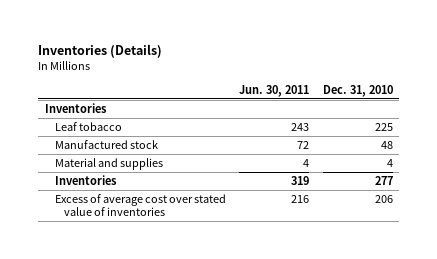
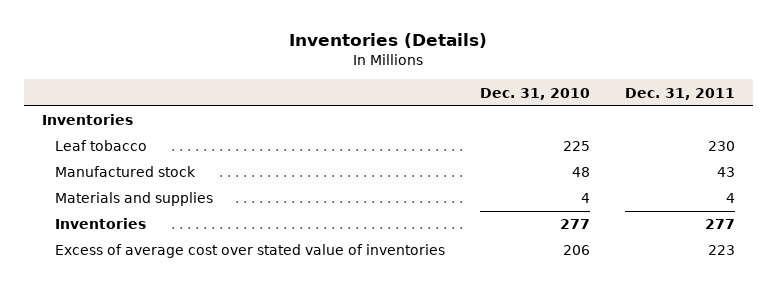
- | Jun. 30, 2011 | Dec. 31, 2010
+ | Dec. 31, 2010 | Dec. 31, 2011
- Material and supplies | 4 | 4
+ Materials and supplies | 4 | 4

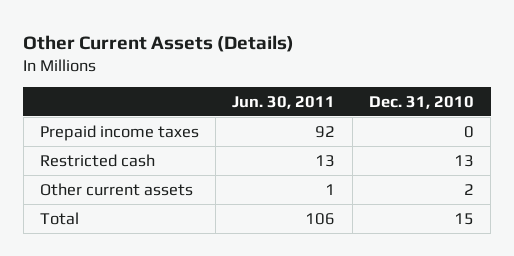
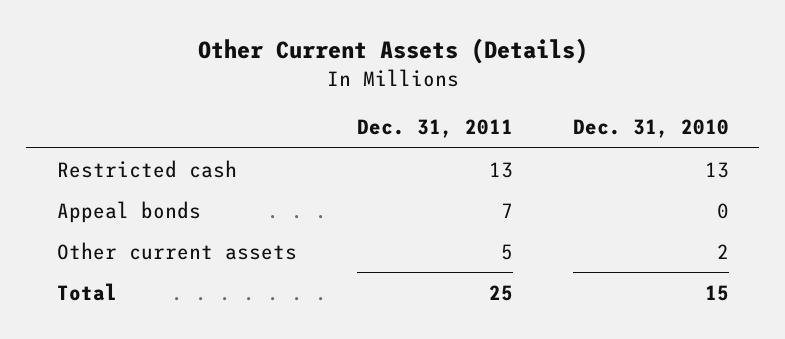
- | Jun. 30, 2011 | Dec. 31, 2010
+ | Dec. 31, 2011 | Dec. 31, 2010
- Prepaid income taxes | 92 | 0
+ Appeal bonds | 7 | 0

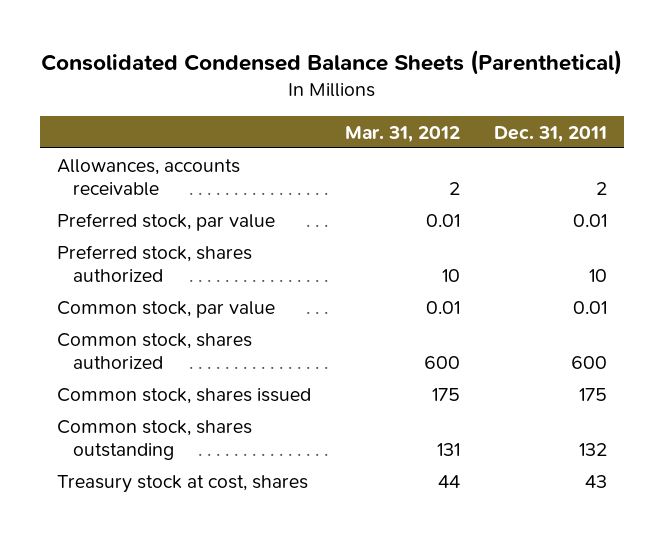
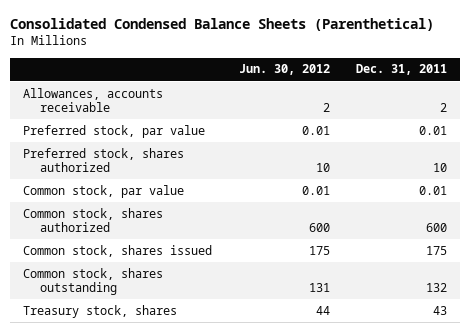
- | Mar. 31, 2012 | Dec. 31, 2011
+ | Jun. 30, 2012 | Dec. 31, 2011
- Treasury stock at cost, shares | 44 | 43
+ Treasury stock, shares | 44 | 43

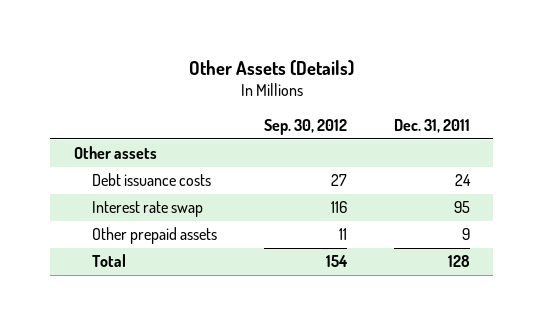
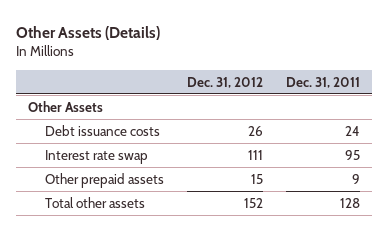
- | Sep. 30, 2012 | Dec. 31, 2011
+ | Dec. 31, 2012 | Dec. 31, 2011
- Other assets
+ Other Assets
- Total | 154 | 128
+ Total other assets | 152 | 128

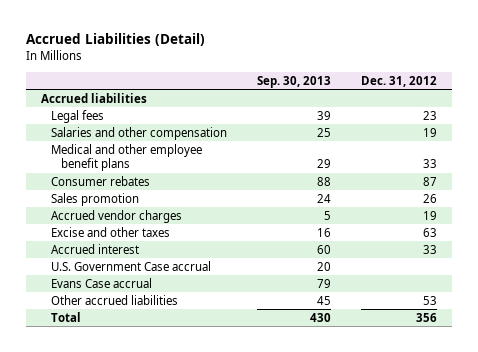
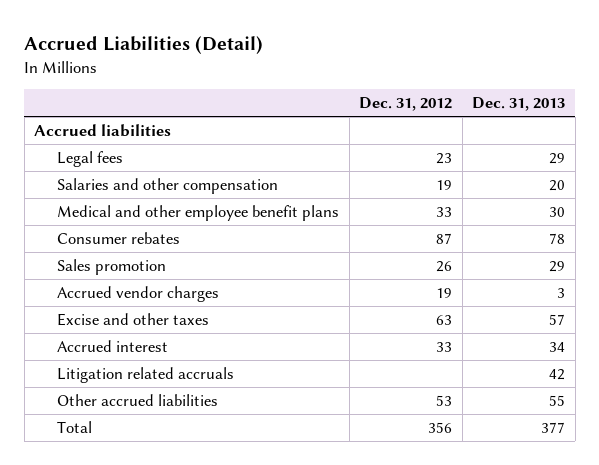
- | Sep. 30, 2013 | Dec. 31, 2012
+ | Dec. 31, 2012 | Dec. 31, 2013
- U.S. Government Case accrual | 20 |
- Evans Case accrual | 79 |
+ Litigation related accruals | | 42

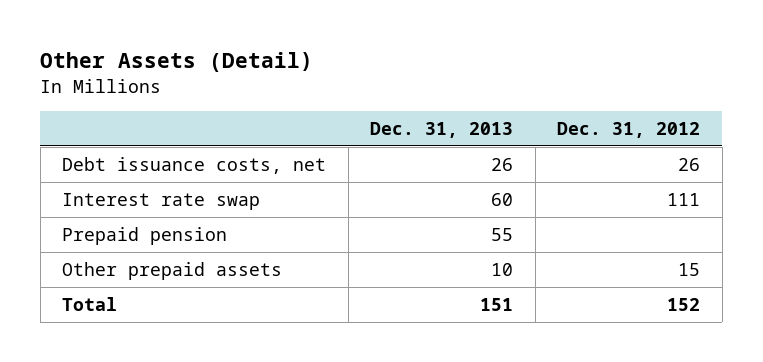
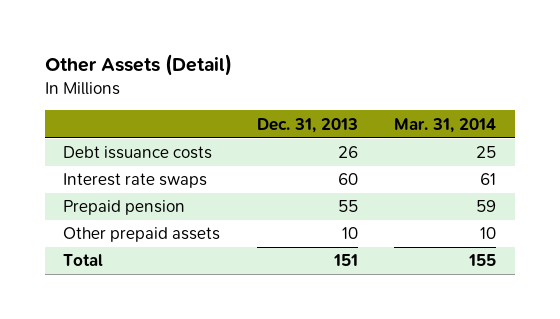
- | Dec. 31, 2013 | Dec. 31, 2012
+ | Dec. 31, 2013 | Mar. 31, 2014
- Debt issuance costs, net | 26 | 26
- Interest rate swap | 60 | 111
+ Debt issuance costs | 26 | 25
+ Interest rate swaps | 60 | 61

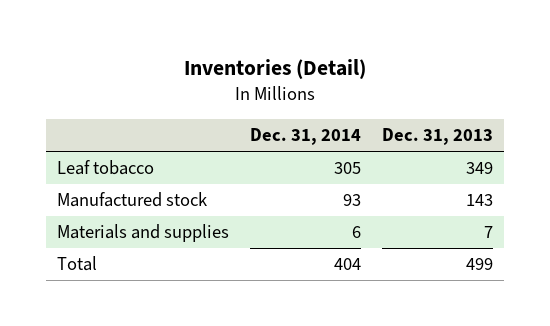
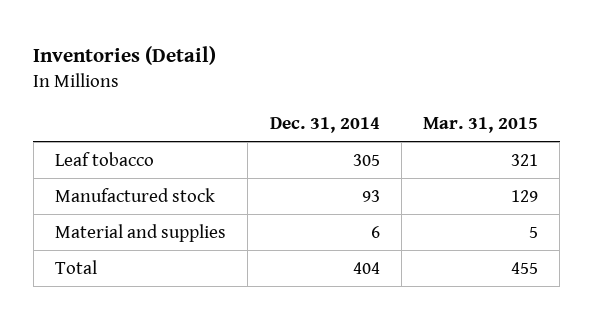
- | Dec. 31, 2014 | Dec. 31, 2013
+ | Dec. 31, 2014 | Mar. 31, 2015
- Materials and supplies | 6 | 7
+ Material and supplies | 6 | 5

